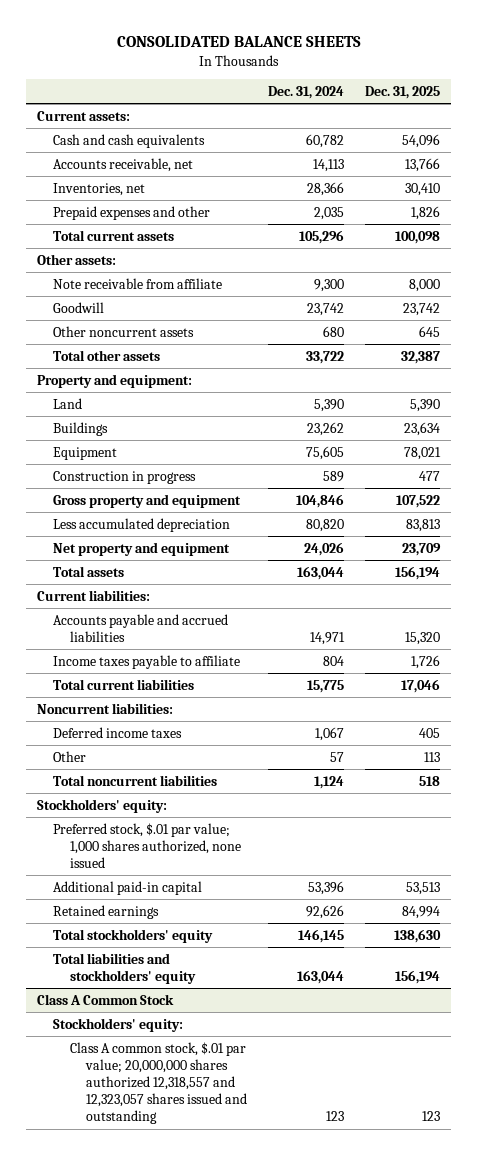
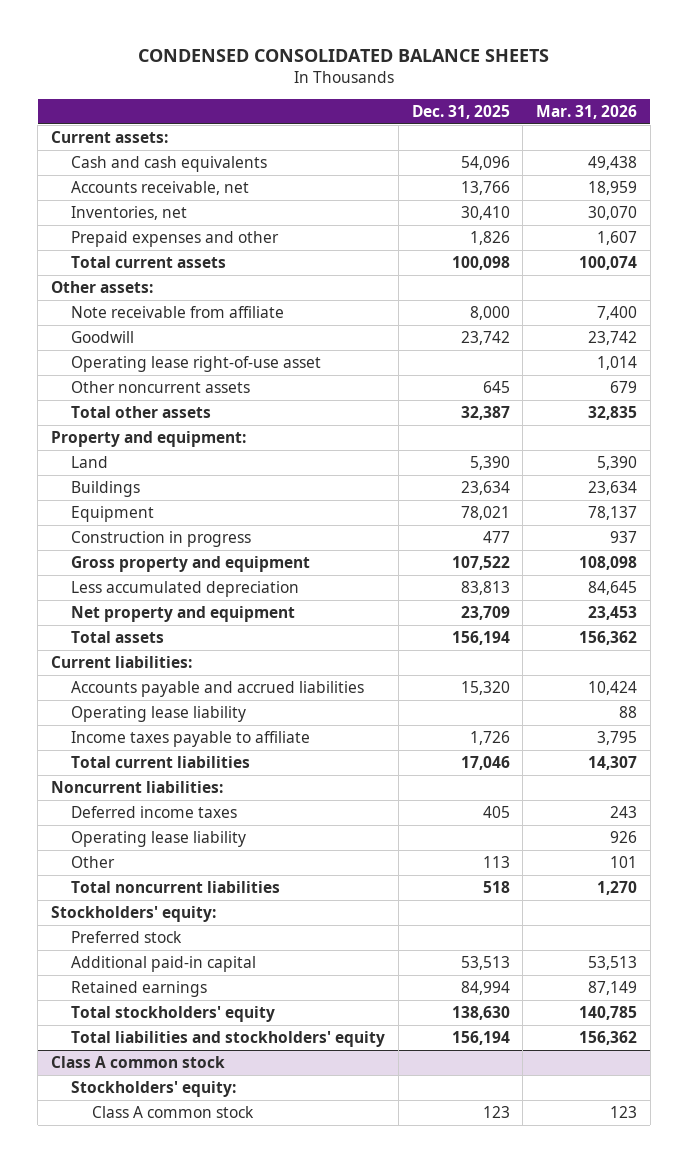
- CONSOLIDATED BALANCE SHEETS
+ CONDENSED CONSOLIDATED BALANCE SHEETS
- | Dec. 31, 2024 | Dec. 31, 2025
+ | Dec. 31, 2025 | Mar. 31, 2026
+ Operating lease right-of-use asset | | 1,014
+ Operating lease liability | | 88
+ Operating lease liability | | 926
- Preferred stock, $.01 par value; 1,000 shares authorized, none issued
+ Preferred stock
- Class A Common Stock
+ Class A common stock
- Class A common stock, $.01 par value; 20,000,000 shares authorized 12,318,557 and 12,323,057 shares issued and outstanding | 123 | 123
+ Class A common stock | 123 | 123

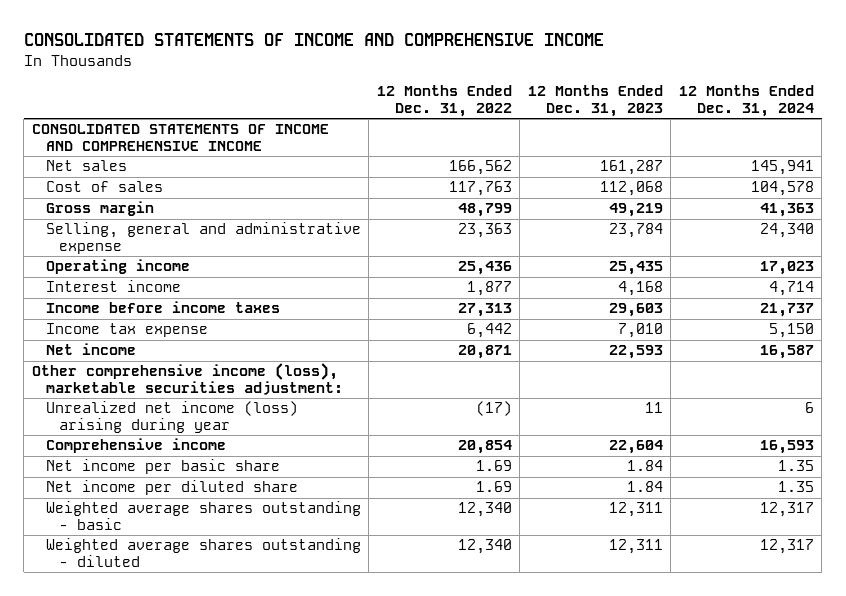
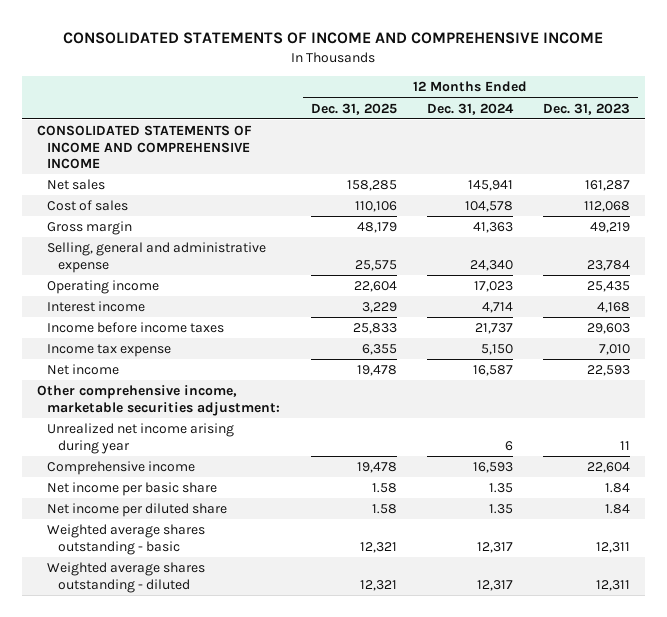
- | 12 Months Ended Dec. 31, 2022 | 12 Months Ended Dec. 31, 2023 | 12 Months Ended Dec. 31, 2024
+ | 12 Months Ended Dec. 31, 2025 | 12 Months Ended Dec. 31, 2024 | 12 Months Ended Dec. 31, 2023
- Other comprehensive income (loss), marketable securities adjustment:
- Unrealized net income (loss) arising during year | (17) | 11 | 6
+ Other comprehensive income, marketable securities adjustment:
+ Unrealized net income arising during year | | 6 | 11

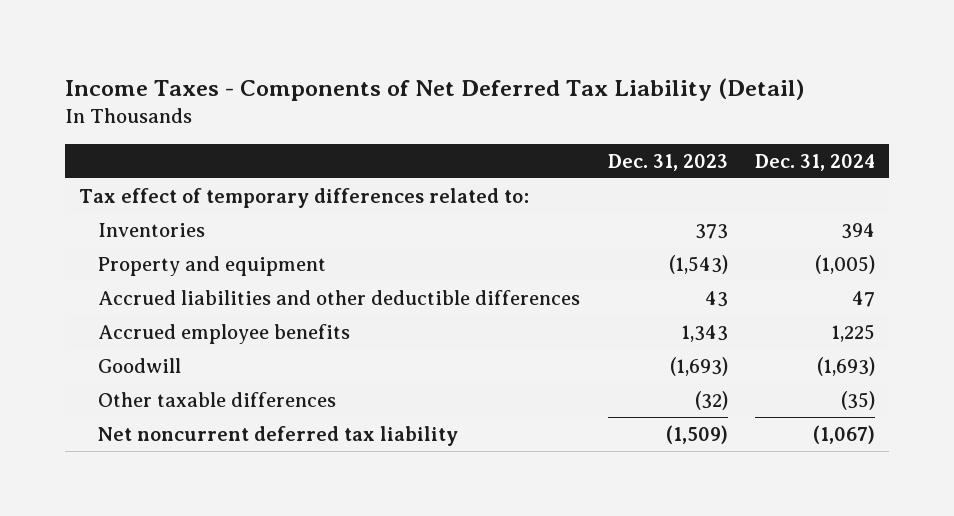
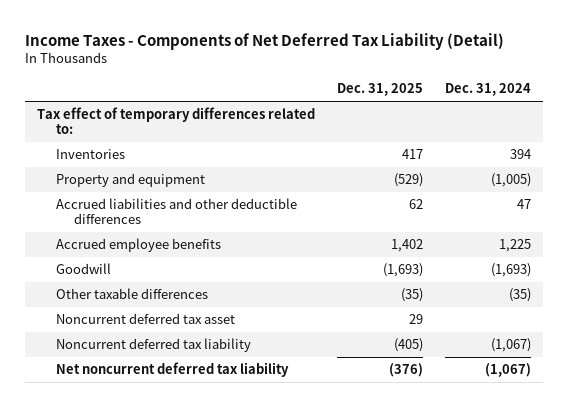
- | Dec. 31, 2023 | Dec. 31, 2024
+ | Dec. 31, 2025 | Dec. 31, 2024
+ Noncurrent deferred tax asset | 29 |
+ Noncurrent deferred tax liability | (405) | (1,067)

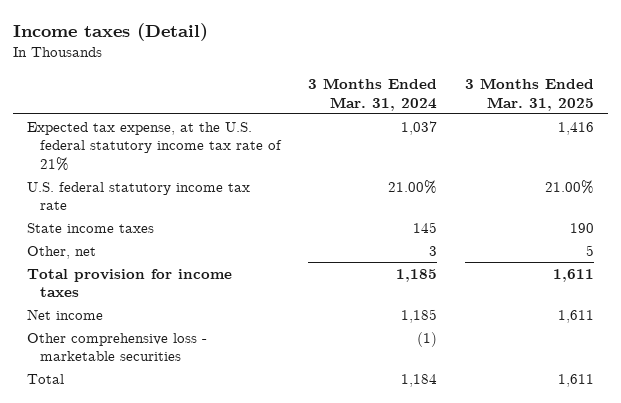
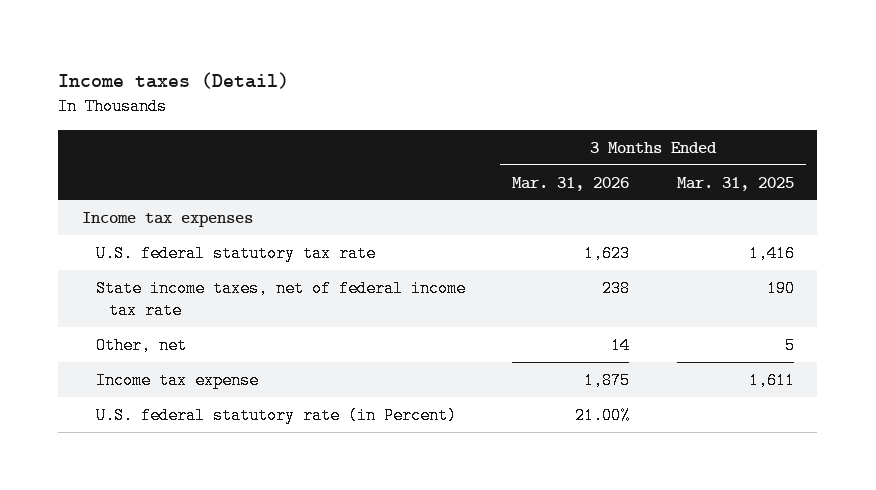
- | 3 Months Ended Mar. 31, 2024 | 3 Months Ended Mar. 31, 2025
+ | 3 Months Ended Mar. 31, 2026 | 3 Months Ended Mar. 31, 2025
- Expected tax expense, at the U.S. federal statutory income tax rate of 21% | 1,037 | 1,416
- U.S. federal statutory income tax rate | 21.00% | 21.00%
- State income taxes | 145 | 190
+ Income tax expenses
+ U.S. federal statutory tax rate | 1,623 | 1,416
+ State income taxes, net of federal income tax rate | 238 | 190
- Total provision for income taxes | 1,185 | 1,611
- Net income | 1,185 | 1,611
- Other comprehensive loss - marketable securities | (1) |
- Total | 1,184 | 1,611
+ Income tax expense | 1,875 | 1,611
+ U.S. federal statutory rate (in Percent) | 21.00% |

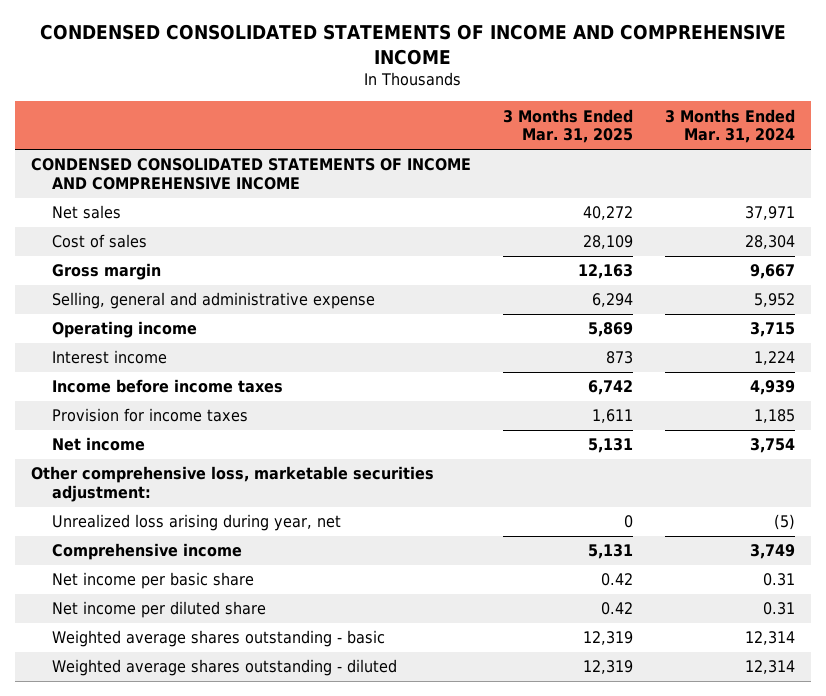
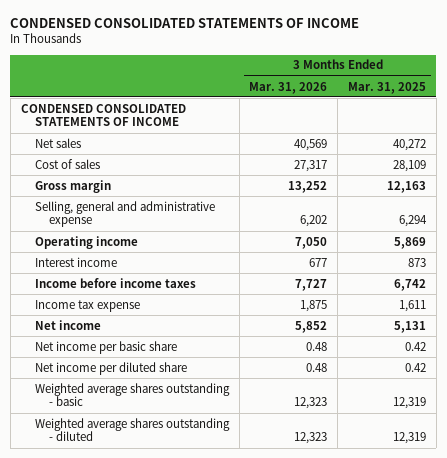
- CONDENSED CONSOLIDATED STATEMENTS OF INCOME AND COMPREHENSIVE INCOME
+ CONDENSED CONSOLIDATED STATEMENTS OF INCOME
- | 3 Months Ended Mar. 31, 2025 | 3 Months Ended Mar. 31, 2024
+ | 3 Months Ended Mar. 31, 2026 | 3 Months Ended Mar. 31, 2025
- CONDENSED CONSOLIDATED STATEMENTS OF INCOME AND COMPREHENSIVE INCOME
+ CONDENSED CONSOLIDATED STATEMENTS OF INCOME
- Provision for income taxes | 1,611 | 1,185
+ Income tax expense | 1,875 | 1,611
- Other comprehensive loss, marketable securities adjustment:
- Unrealized loss arising during year, net | 0 | (5)
- Comprehensive income | 5,131 | 3,749

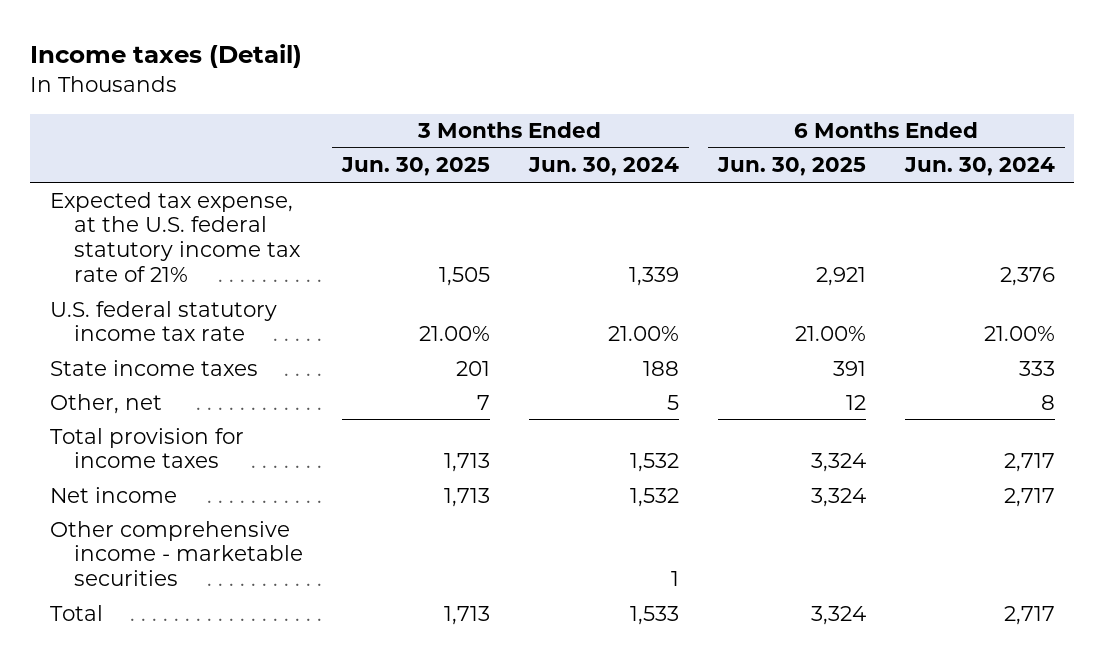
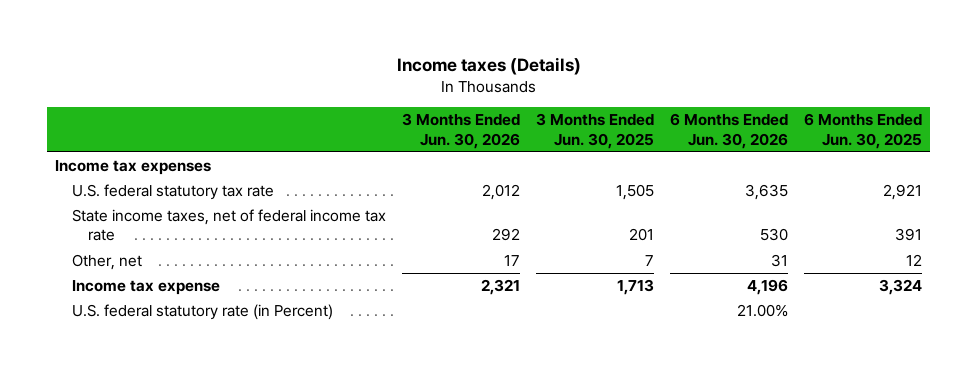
- Income taxes (Detail)
+ Income taxes (Details)
- | 3 Months Ended Jun. 30, 2025 | 3 Months Ended Jun. 30, 2024 | 6 Months Ended Jun. 30, 2025 | 6 Months Ended Jun. 30, 2024
+ | 3 Months Ended Jun. 30, 2026 | 3 Months Ended Jun. 30, 2025 | 6 Months Ended Jun. 30, 2026 | 6 Months Ended Jun. 30, 2025
- Expected tax expense, at the U.S. federal statutory income tax rate of 21% | 1,505 | 1,339 | 2,921 | 2,376
- U.S. federal statutory income tax rate | 21.00% | 21.00% | 21.00% | 21.00%
- State income taxes | 201 | 188 | 391 | 333
+ Income tax expenses
+ U.S. federal statutory tax rate | 2,012 | 1,505 | 3,635 | 2,921
+ State income taxes, net of federal income tax rate | 292 | 201 | 530 | 391
- Total provision for income taxes | 1,713 | 1,532 | 3,324 | 2,717
- Net income | 1,713 | 1,532 | 3,324 | 2,717
- Other comprehensive income - marketable securities | | 1 | |
- Total | 1,713 | 1,533 | 3,324 | 2,717
+ Income tax expense | 2,321 | 1,713 | 4,196 | 3,324
+ U.S. federal statutory rate (in Percent) | | | 21.00% |

